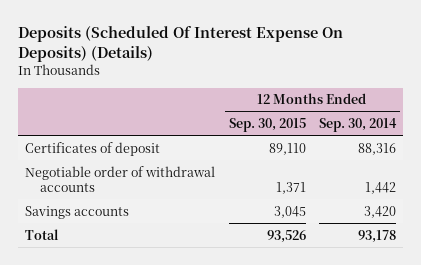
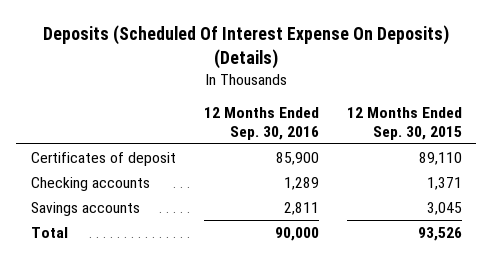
- | 12 Months Ended Sep. 30, 2015 | 12 Months Ended Sep. 30, 2014
+ | 12 Months Ended Sep. 30, 2016 | 12 Months Ended Sep. 30, 2015
- Negotiable order of withdrawal accounts | 1,371 | 1,442
+ Checking accounts | 1,289 | 1,371

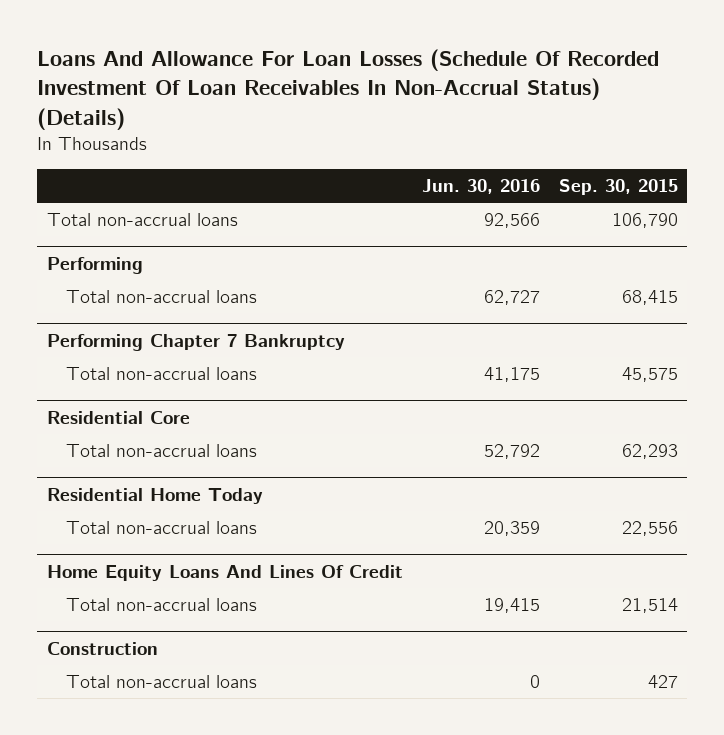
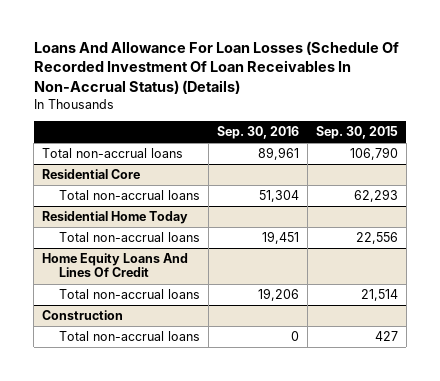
- | Jun. 30, 2016 | Sep. 30, 2015
+ | Sep. 30, 2016 | Sep. 30, 2015
- Performing
- Total non-accrual loans | 62,727 | 68,415
- Performing Chapter 7 Bankruptcy
- Total non-accrual loans | 41,175 | 45,575

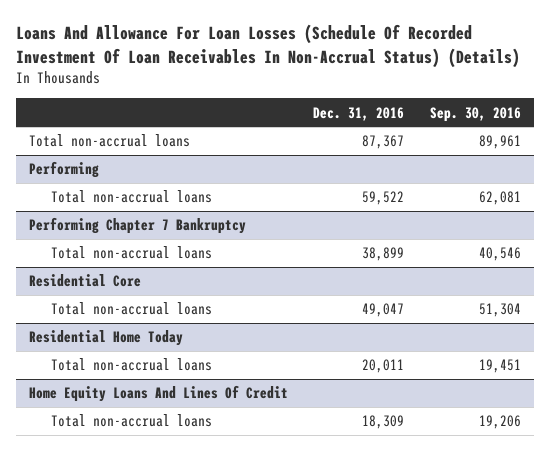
- | Sep. 30, 2016 | Sep. 30, 2015
+ | Dec. 31, 2016 | Sep. 30, 2016
+ Performing
+ Total non-accrual loans | 59,522 | 62,081
+ Performing Chapter 7 Bankruptcy
+ Total non-accrual loans | 38,899 | 40,546
- Construction
- Total non-accrual loans | 0 | 427

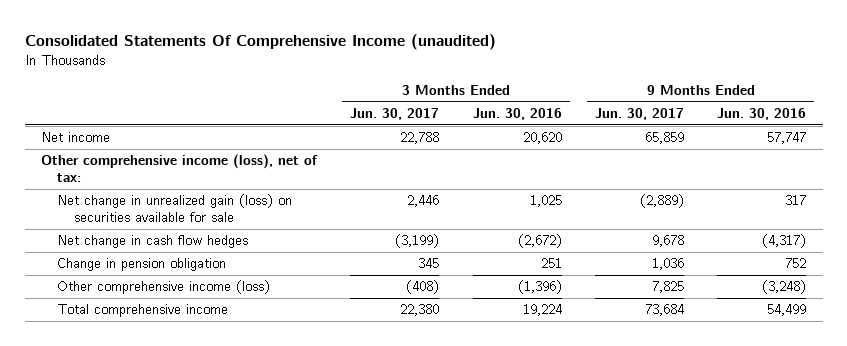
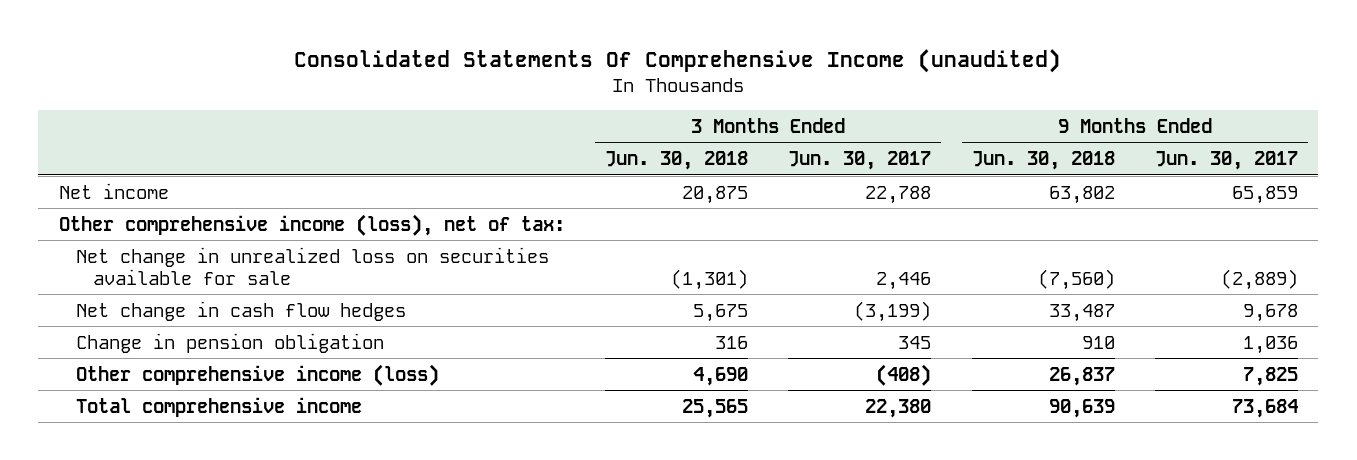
- | 3 Months Ended Jun. 30, 2017 | 3 Months Ended Jun. 30, 2016 | 9 Months Ended Jun. 30, 2017 | 9 Months Ended Jun. 30, 2016
+ | 3 Months Ended Jun. 30, 2018 | 3 Months Ended Jun. 30, 2017 | 9 Months Ended Jun. 30, 2018 | 9 Months Ended Jun. 30, 2017
- Net change in unrealized gain (loss) on securities available for sale | 2,446 | 1,025 | (2,889) | 317
+ Net change in unrealized loss on securities available for sale | (1,301) | 2,446 | (7,560) | (2,889)

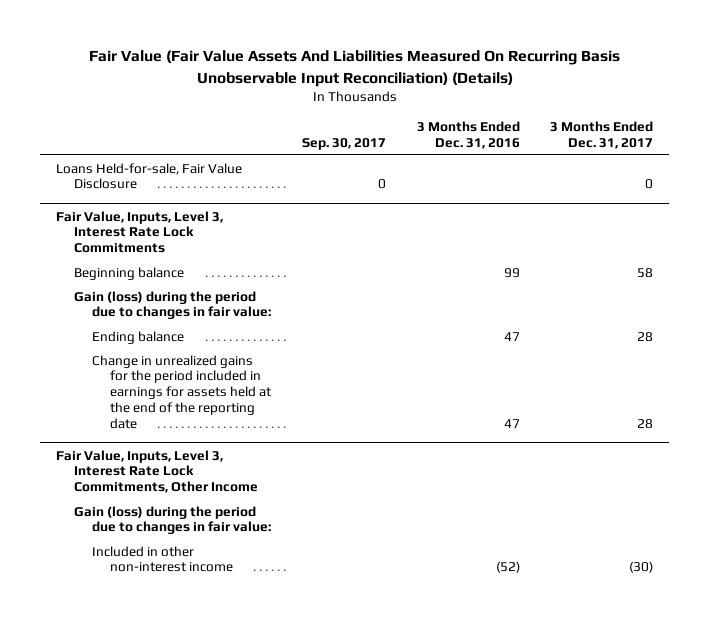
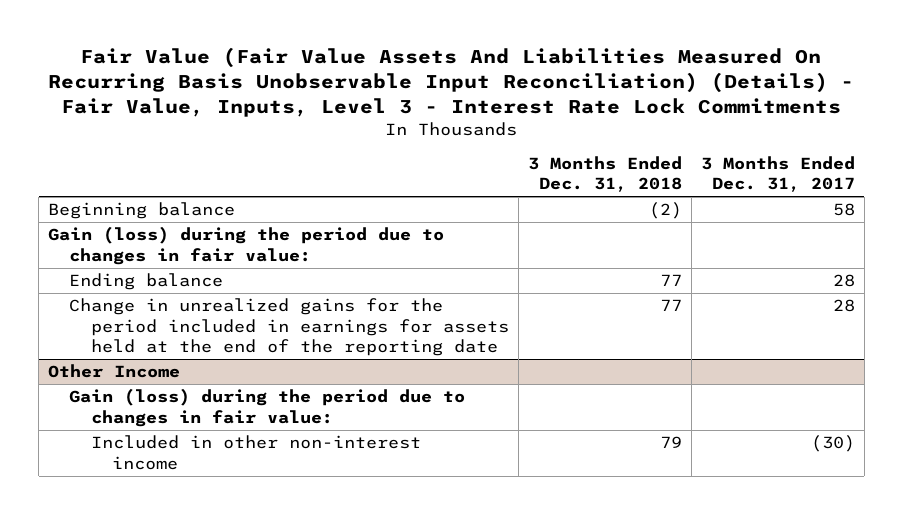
- Fair Value (Fair Value Assets And Liabilities Measured On Recurring Basis Unobservable Input Reconciliation) (Details)
+ Fair Value (Fair Value Assets And Liabilities Measured On Recurring Basis Unobservable Input Reconciliation) (Details) - Fair Value, Inputs, Level 3 - Interest Rate Lock Commitments
- | Sep. 30, 2017 | 3 Months Ended Dec. 31, 2016 | 3 Months Ended Dec. 31, 2017
+ | 3 Months Ended Dec. 31, 2018 | 3 Months Ended Dec. 31, 2017
- Loans Held-for-sale, Fair Value Disclosure | 0 | | 0
- Fair Value, Inputs, Level 3, Interest Rate Lock Commitments
- Fair Value, Inputs, Level 3, Interest Rate Lock Commitments, Other Income
+ Other Income

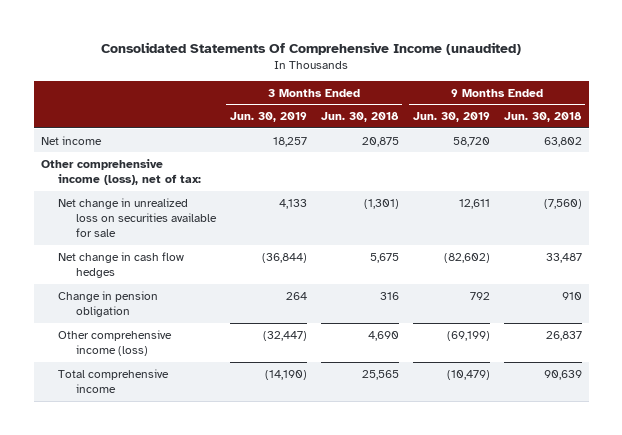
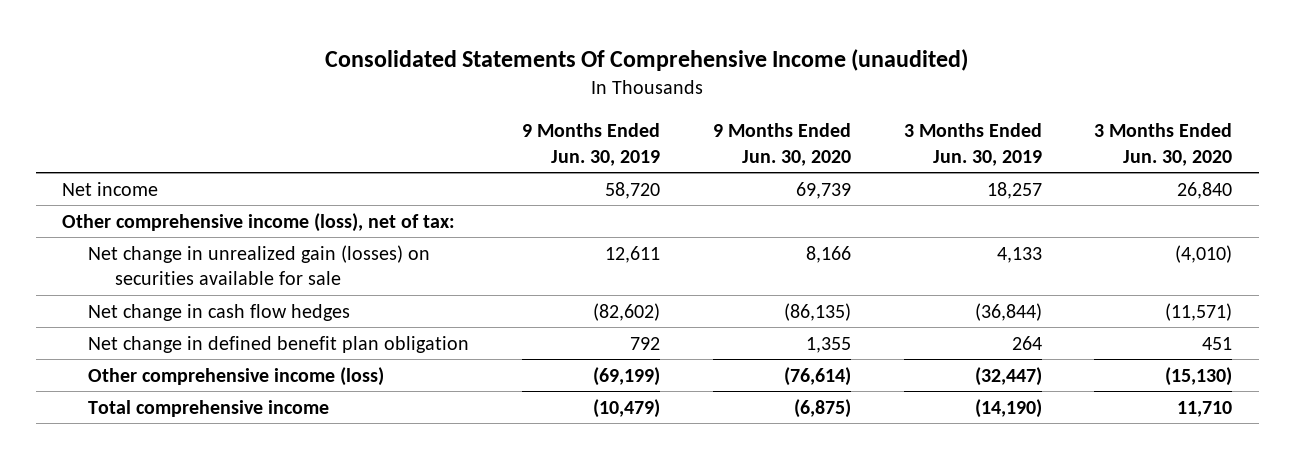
- | 3 Months Ended Jun. 30, 2019 | 3 Months Ended Jun. 30, 2018 | 9 Months Ended Jun. 30, 2019 | 9 Months Ended Jun. 30, 2018
+ | 9 Months Ended Jun. 30, 2019 | 9 Months Ended Jun. 30, 2020 | 3 Months Ended Jun. 30, 2019 | 3 Months Ended Jun. 30, 2020
- Net change in unrealized loss on securities available for sale | 4,133 | (1,301) | 12,611 | (7,560)
+ Net change in unrealized gain (losses) on securities available for sale | 12,611 | 8,166 | 4,133 | (4,010)
- Change in pension obligation | 264 | 316 | 792 | 910
+ Net change in defined benefit plan obligation | 792 | 1,355 | 264 | 451

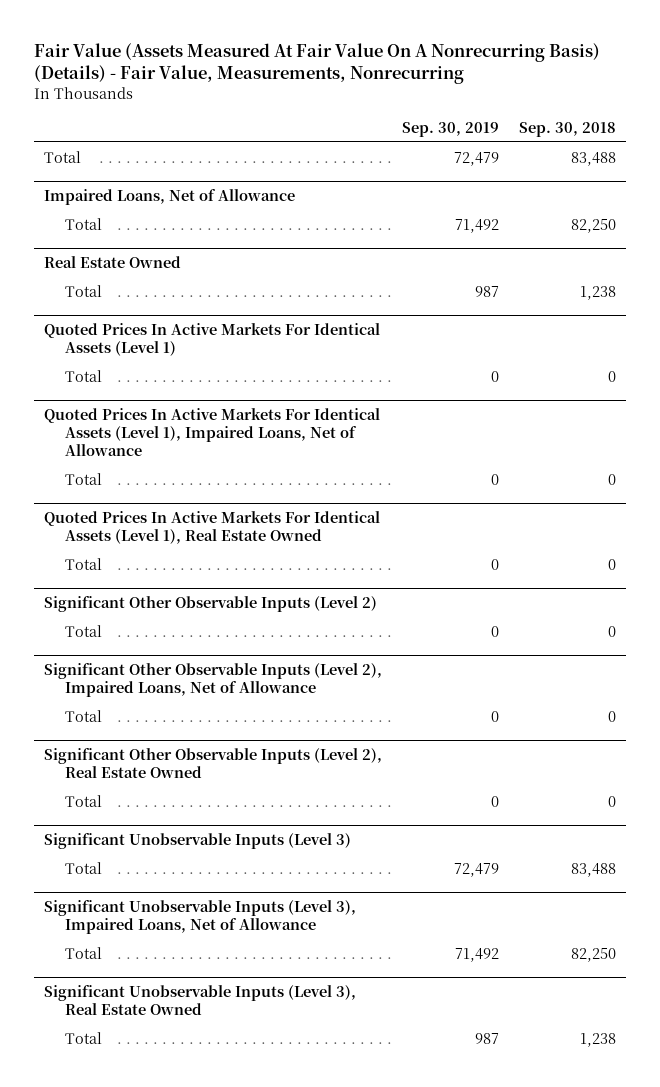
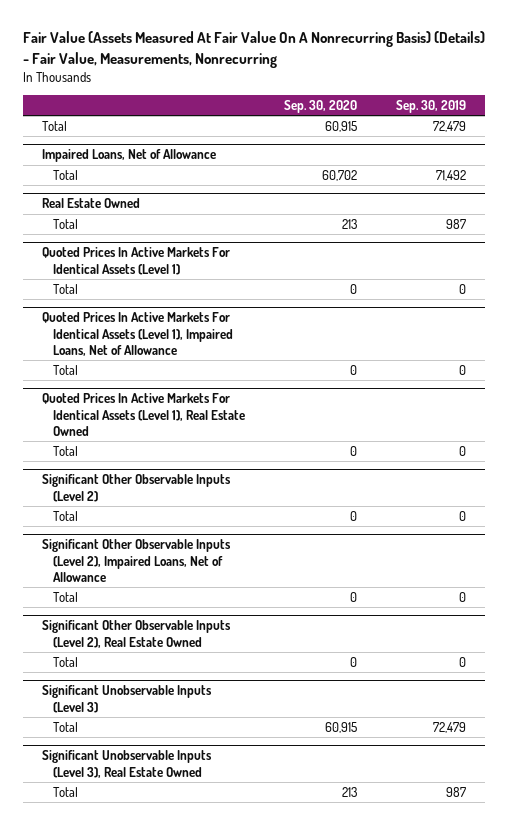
- | Sep. 30, 2019 | Sep. 30, 2018
+ | Sep. 30, 2020 | Sep. 30, 2019
- Significant Unobservable Inputs (Level 3), Impaired Loans, Net of Allowance
- Total | 71,492 | 82,250

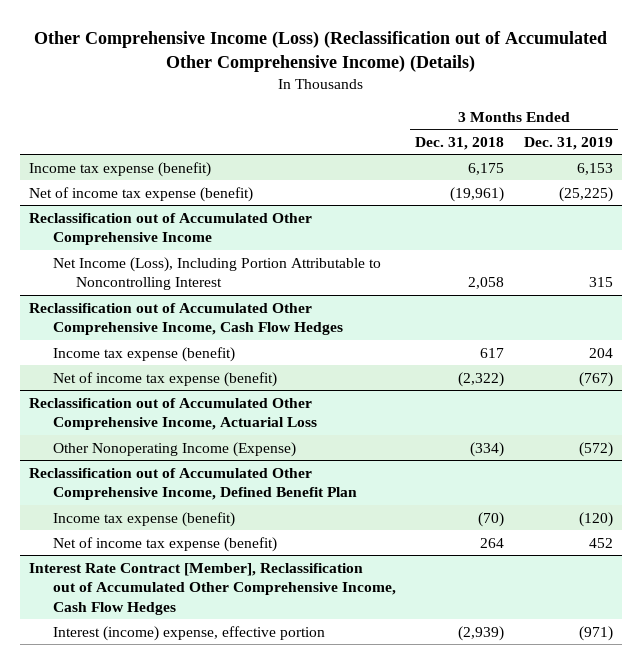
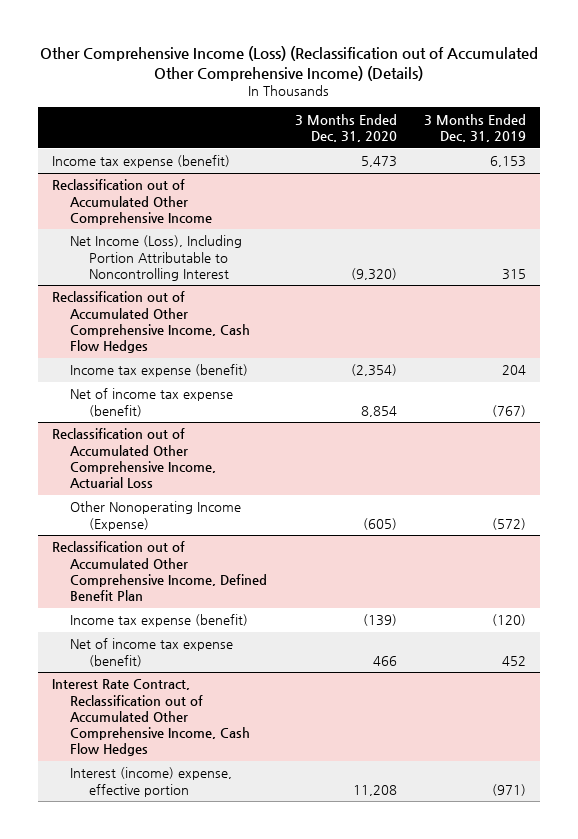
- | 3 Months Ended Dec. 31, 2018 | 3 Months Ended Dec. 31, 2019
+ | 3 Months Ended Dec. 31, 2020 | 3 Months Ended Dec. 31, 2019
- Net of income tax expense (benefit) | (19,961) | (25,225)
- Interest Rate Contract [Member], Reclassification out of Accumulated Other Comprehensive Income, Cash Flow Hedges
+ Interest Rate Contract, Reclassification out of Accumulated Other Comprehensive Income, Cash Flow Hedges

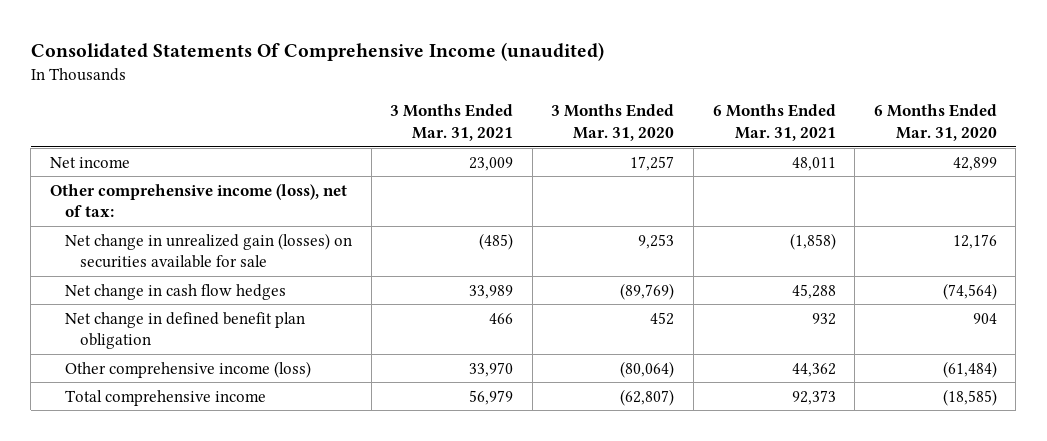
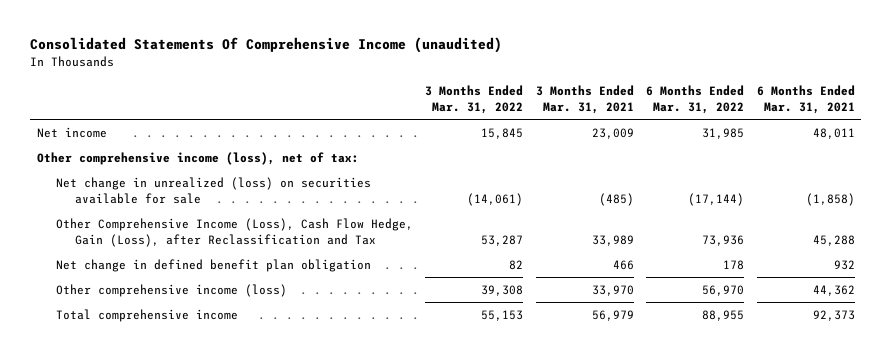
- | 3 Months Ended Mar. 31, 2021 | 3 Months Ended Mar. 31, 2020 | 6 Months Ended Mar. 31, 2021 | 6 Months Ended Mar. 31, 2020
+ | 3 Months Ended Mar. 31, 2022 | 3 Months Ended Mar. 31, 2021 | 6 Months Ended Mar. 31, 2022 | 6 Months Ended Mar. 31, 2021
- Net change in unrealized gain (losses) on securities available for sale | (485) | 9,253 | (1,858) | 12,176
- Net change in cash flow hedges | 33,989 | (89,769) | 45,288 | (74,564)
+ Net change in unrealized (loss) on securities available for sale | (14,061) | (485) | (17,144) | (1,858)
+ Other Comprehensive Income (Loss), Cash Flow Hedge, Gain (Loss), after Reclassification and Tax | 53,287 | 33,989 | 73,936 | 45,288

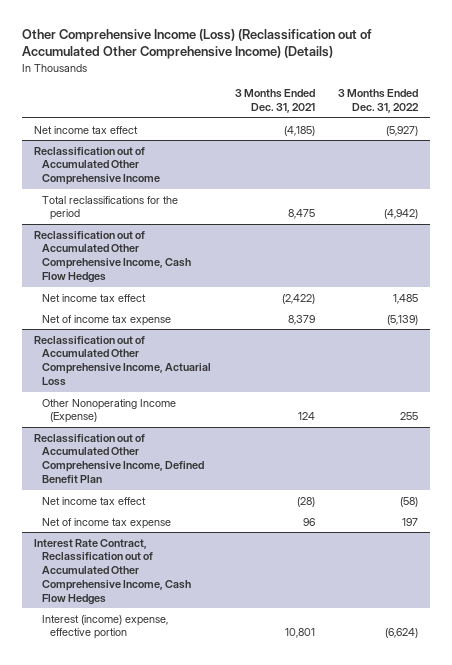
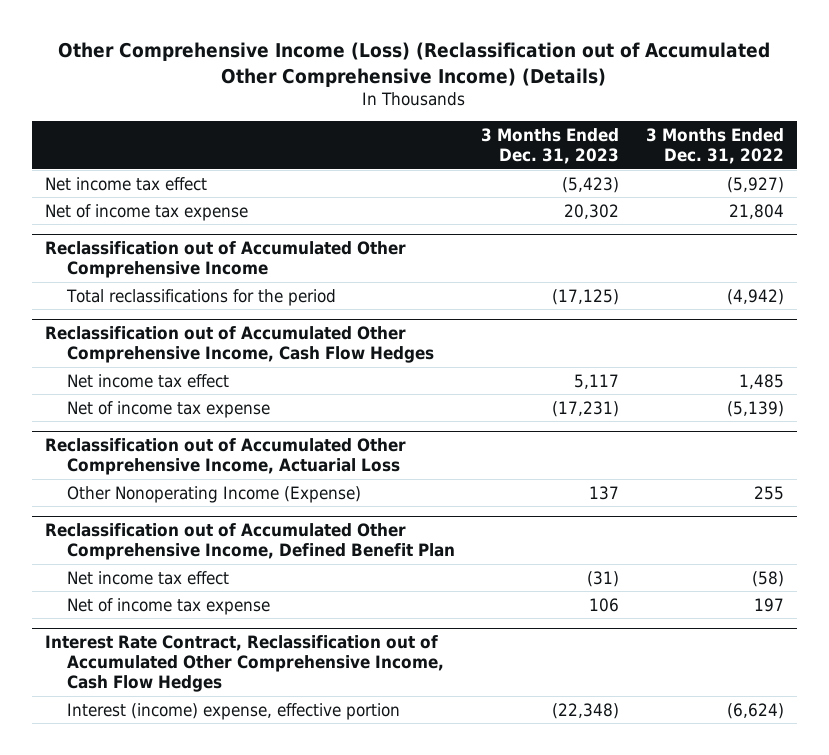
- | 3 Months Ended Dec. 31, 2021 | 3 Months Ended Dec. 31, 2022
+ | 3 Months Ended Dec. 31, 2023 | 3 Months Ended Dec. 31, 2022
+ Net of income tax expense | 20,302 | 21,804

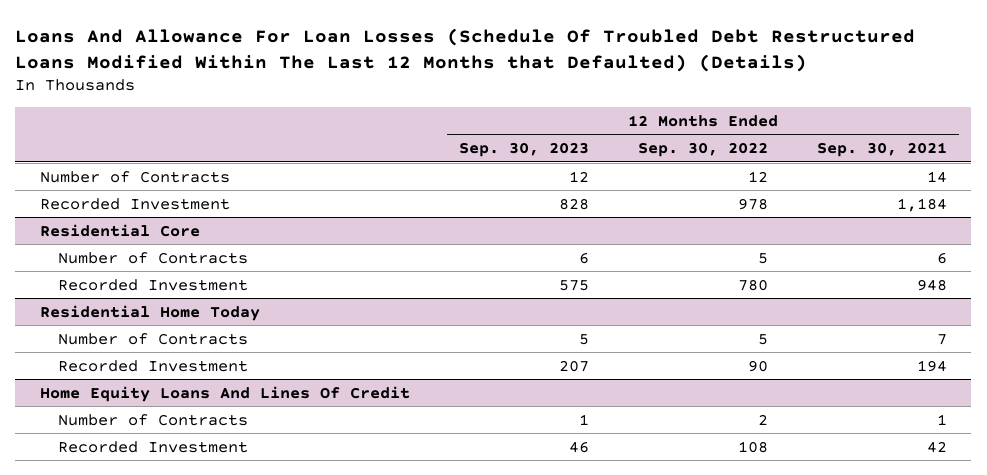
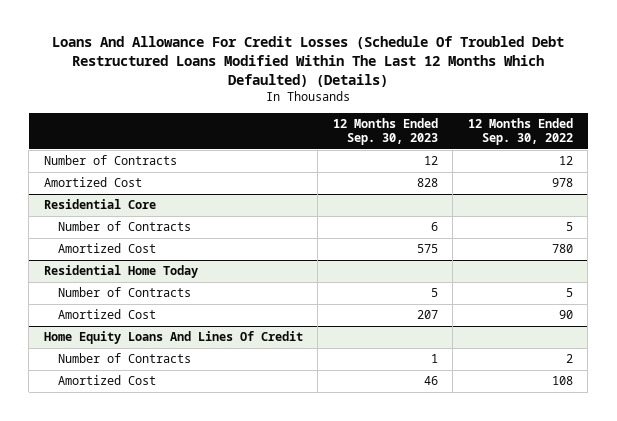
- Loans And Allowance For Loan Losses (Schedule Of Troubled Debt Restructured Loans Modified Within The Last 12 Months that Defaulted) (Details)
+ Loans And Allowance For Credit Losses (Schedule Of Troubled Debt Restructured Loans Modified Within The Last 12 Months Which Defaulted) (Details)
- | 12 Months Ended Sep. 30, 2023 | 12 Months Ended Sep. 30, 2022 | 12 Months Ended Sep. 30, 2021
+ | 12 Months Ended Sep. 30, 2023 | 12 Months Ended Sep. 30, 2022
- Recorded Investment | 828 | 978 | 1,184
+ Amortized Cost | 828 | 978
@ Residential Core
- Recorded Investment | 575 | 780 | 948
+ Amortized Cost | 575 | 780
@ Residential Home Today
- Recorded Investment | 207 | 90 | 194
+ Amortized Cost | 207 | 90
@ Home Equity Loans And Lines Of Credit
- Recorded Investment | 46 | 108 | 42
+ Amortized Cost | 46 | 108

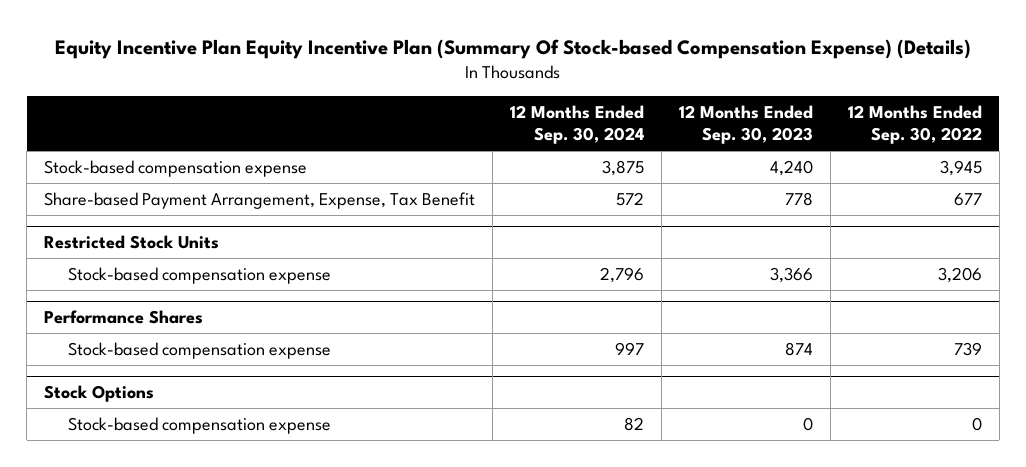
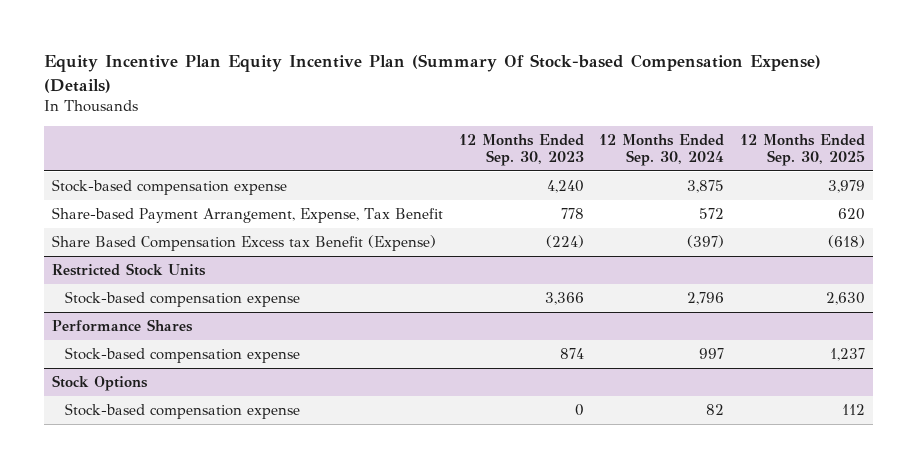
- | 12 Months Ended Sep. 30, 2024 | 12 Months Ended Sep. 30, 2023 | 12 Months Ended Sep. 30, 2022
+ | 12 Months Ended Sep. 30, 2023 | 12 Months Ended Sep. 30, 2024 | 12 Months Ended Sep. 30, 2025
+ Share Based Compensation Excess tax Benefit (Expense) | (224) | (397) | (618)

